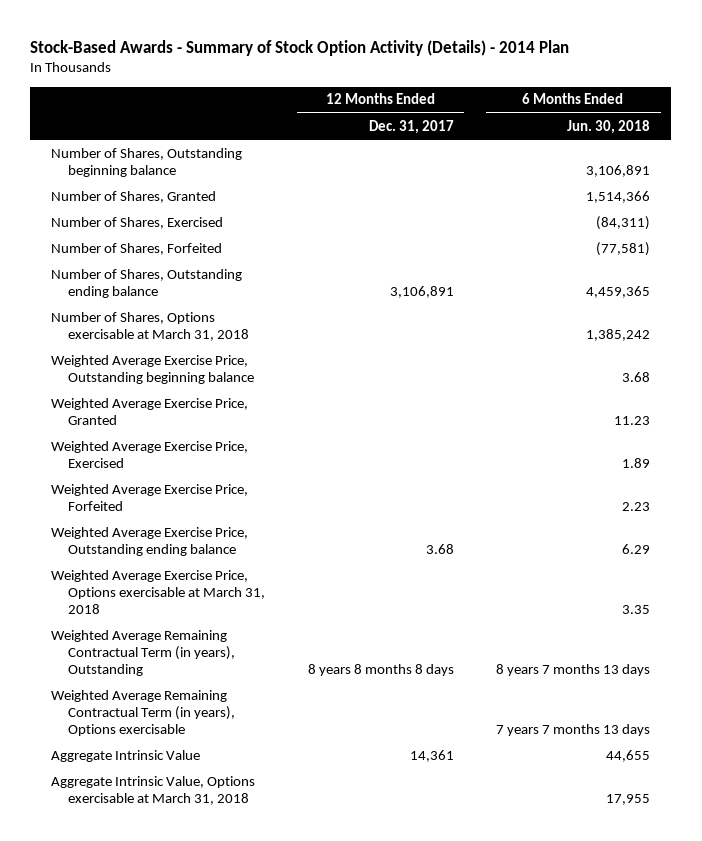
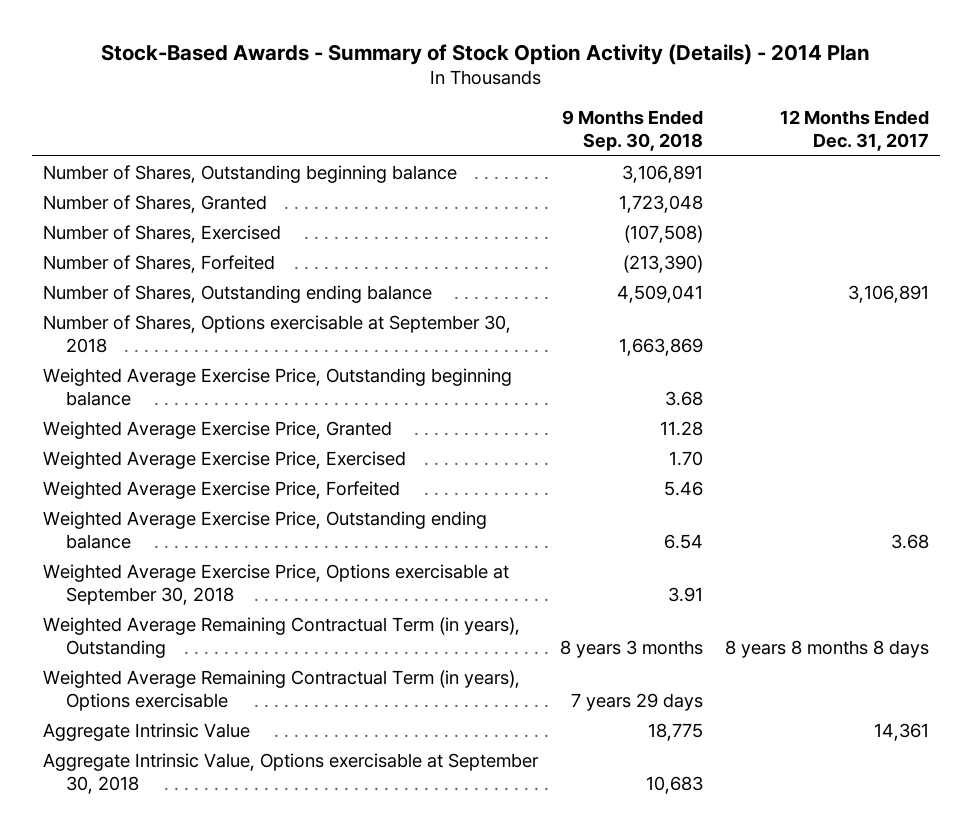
- | 12 Months Ended Dec. 31, 2017 | 6 Months Ended Jun. 30, 2018
+ | 9 Months Ended Sep. 30, 2018 | 12 Months Ended Dec. 31, 2017
- Number of Shares, Options exercisable at March 31, 2018 | | 1,385,242
+ Number of Shares, Options exercisable at September 30, 2018 | 1,663,869 |
- Weighted Average Exercise Price, Options exercisable at March 31, 2018 | | 3.35
+ Weighted Average Exercise Price, Options exercisable at September 30, 2018 | 3.91 |
- Aggregate Intrinsic Value, Options exercisable at March 31, 2018 | | 17,955
+ Aggregate Intrinsic Value, Options exercisable at September 30, 2018 | 10,683 |

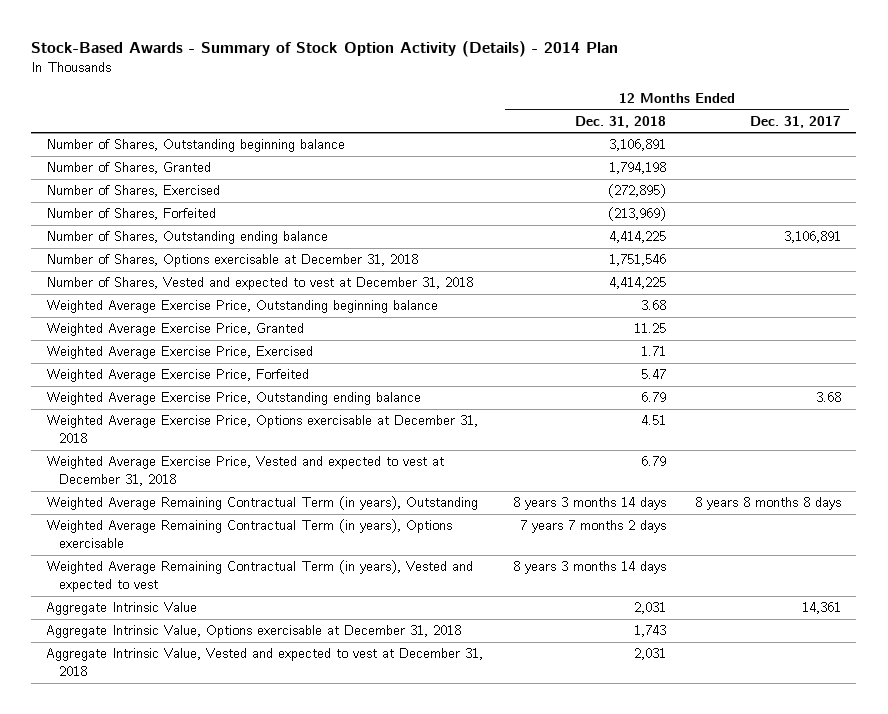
- | 9 Months Ended Sep. 30, 2018 | 12 Months Ended Dec. 31, 2017
+ | 12 Months Ended Dec. 31, 2018 | 12 Months Ended Dec. 31, 2017
- Number of Shares, Options exercisable at September 30, 2018 | 1,663,869 |
+ Number of Shares, Options exercisable at December 31, 2018 | 1,751,546 |
+ Number of Shares, Vested and expected to vest at December 31, 2018 | 4,414,225 |
- Weighted Average Exercise Price, Options exercisable at September 30, 2018 | 3.91 |
+ Weighted Average Exercise Price, Options exercisable at December 31, 2018 | 4.51 |
+ Weighted Average Exercise Price, Vested and expected to vest at December 31, 2018 | 6.79 |
+ Weighted Average Remaining Contractual Term (in years), Vested and expected to vest | 8 years 3 months 14 days |
- Aggregate Intrinsic Value, Options exercisable at September 30, 2018 | 10,683 |
+ Aggregate Intrinsic Value, Options exercisable at December 31, 2018 | 1,743 |
+ Aggregate Intrinsic Value, Vested and expected to vest at December 31, 2018 | 2,031 |

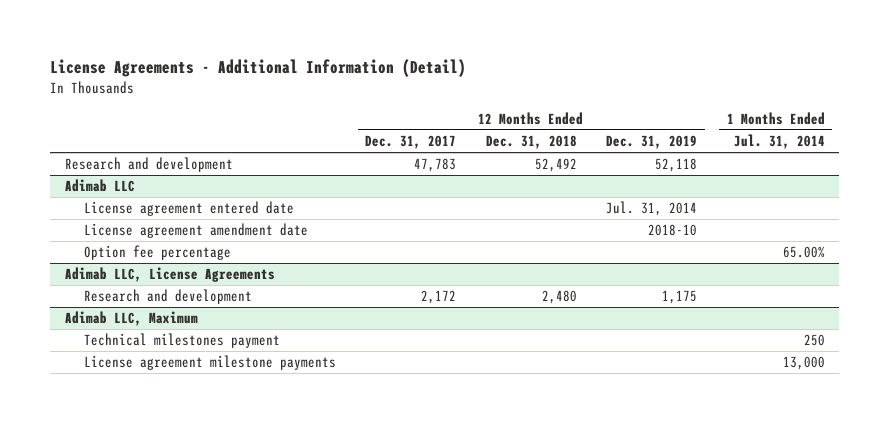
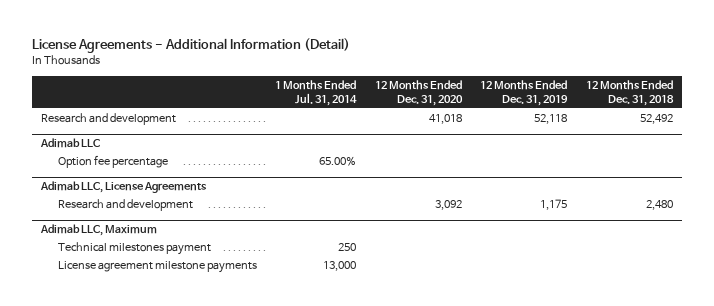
- | 12 Months Ended Dec. 31, 2017 | 12 Months Ended Dec. 31, 2018 | 12 Months Ended Dec. 31, 2019 | 1 Months Ended Jul. 31, 2014
+ | 1 Months Ended Jul. 31, 2014 | 12 Months Ended Dec. 31, 2020 | 12 Months Ended Dec. 31, 2019 | 12 Months Ended Dec. 31, 2018
@ Adimab LLC
- License agreement entered date | | | Jul. 31, 2014 |
- License agreement amendment date | | | 2018-10 |

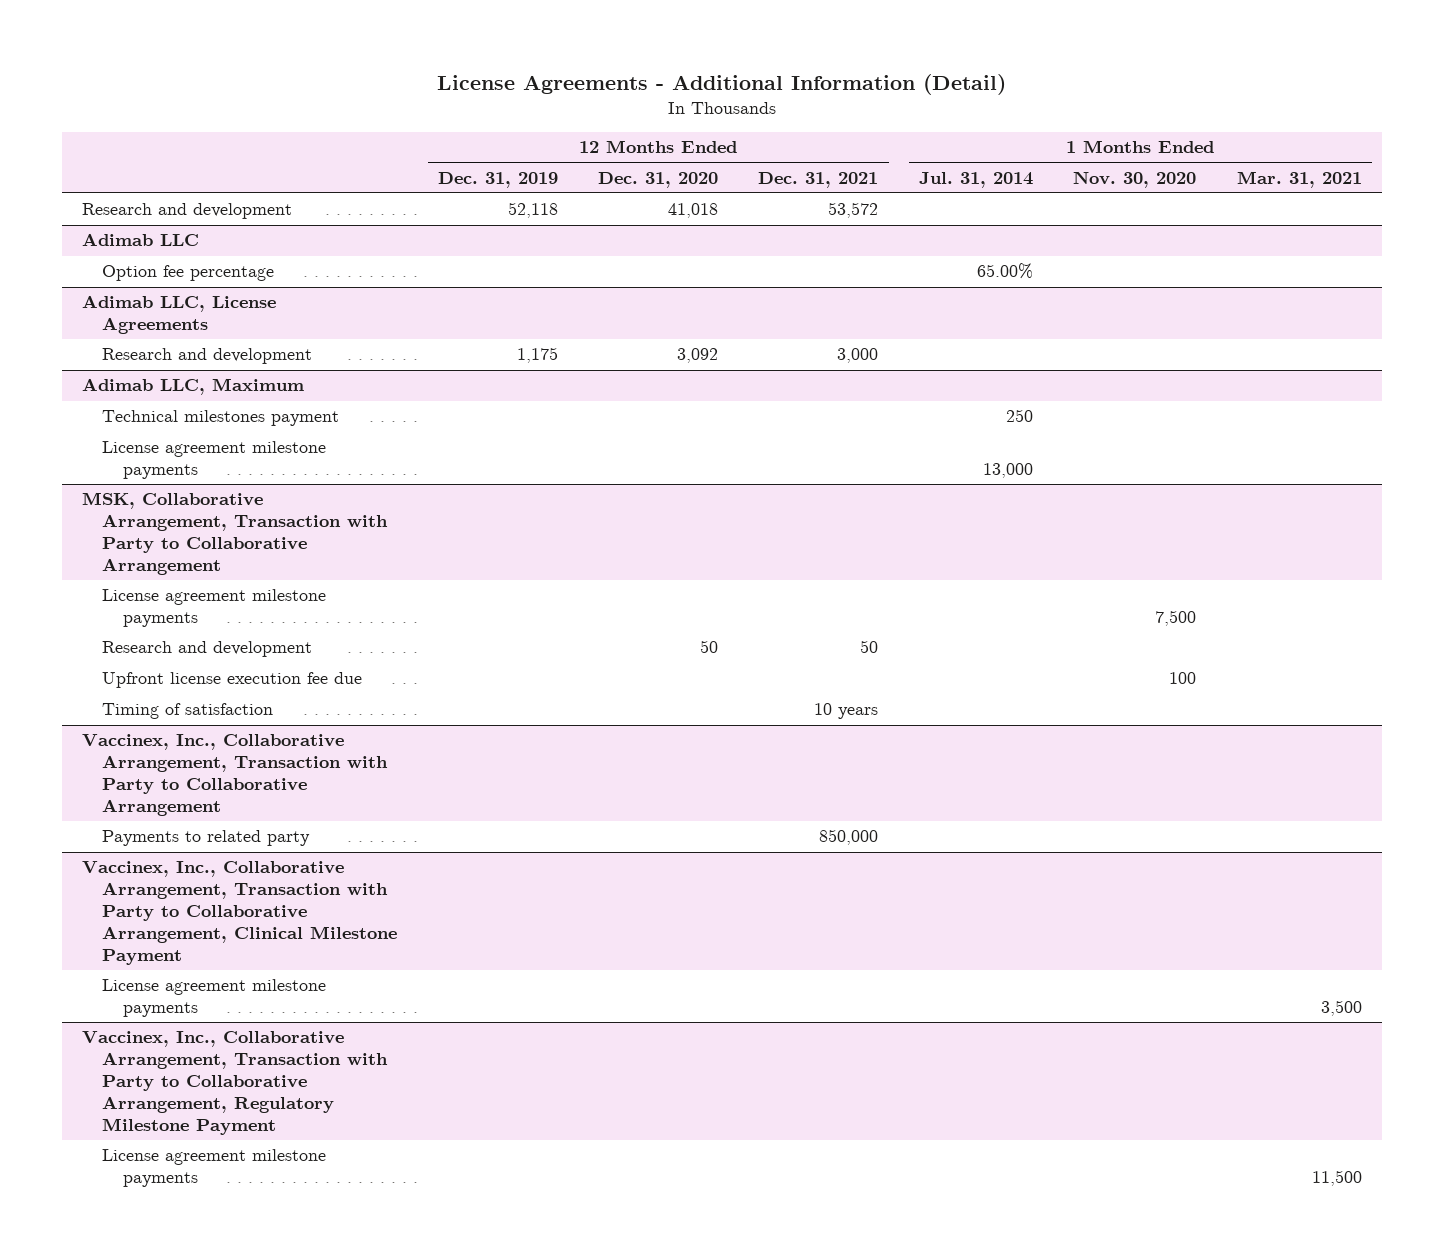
- | 1 Months Ended Jul. 31, 2014 | 12 Months Ended Dec. 31, 2020 | 12 Months Ended Dec. 31, 2019 | 12 Months Ended Dec. 31, 2018
+ | 12 Months Ended Dec. 31, 2019 | 12 Months Ended Dec. 31, 2020 | 12 Months Ended Dec. 31, 2021 | 1 Months Ended Jul. 31, 2014 | 1 Months Ended Nov. 30, 2020 | 1 Months Ended Mar. 31, 2021
+ MSK, Collaborative Arrangement, Transaction with Party to Collaborative Arrangement
+ License agreement milestone payments | | | | | 7,500 |
+ Research and development | | 50 | 50 | | |
+ Upfront license execution fee due | | | | | 100 |
+ Timing of satisfaction | | | 10 years | | |
+ Vaccinex, Inc., Collaborative Arrangement, Transaction with Party to Collaborative Arrangement
+ Payments to related party | | | 850,000 | | |
+ Vaccinex, Inc., Collaborative Arrangement, Transaction with Party to Collaborative Arrangement, Clinical Milestone Payment
+ License agreement milestone payments | | | | | | 3,500
+ Vaccinex, Inc., Collaborative Arrangement, Transaction with Party to Collaborative Arrangement, Regulatory Milestone Payment
+ License agreement milestone payments | | | | | | 11,500

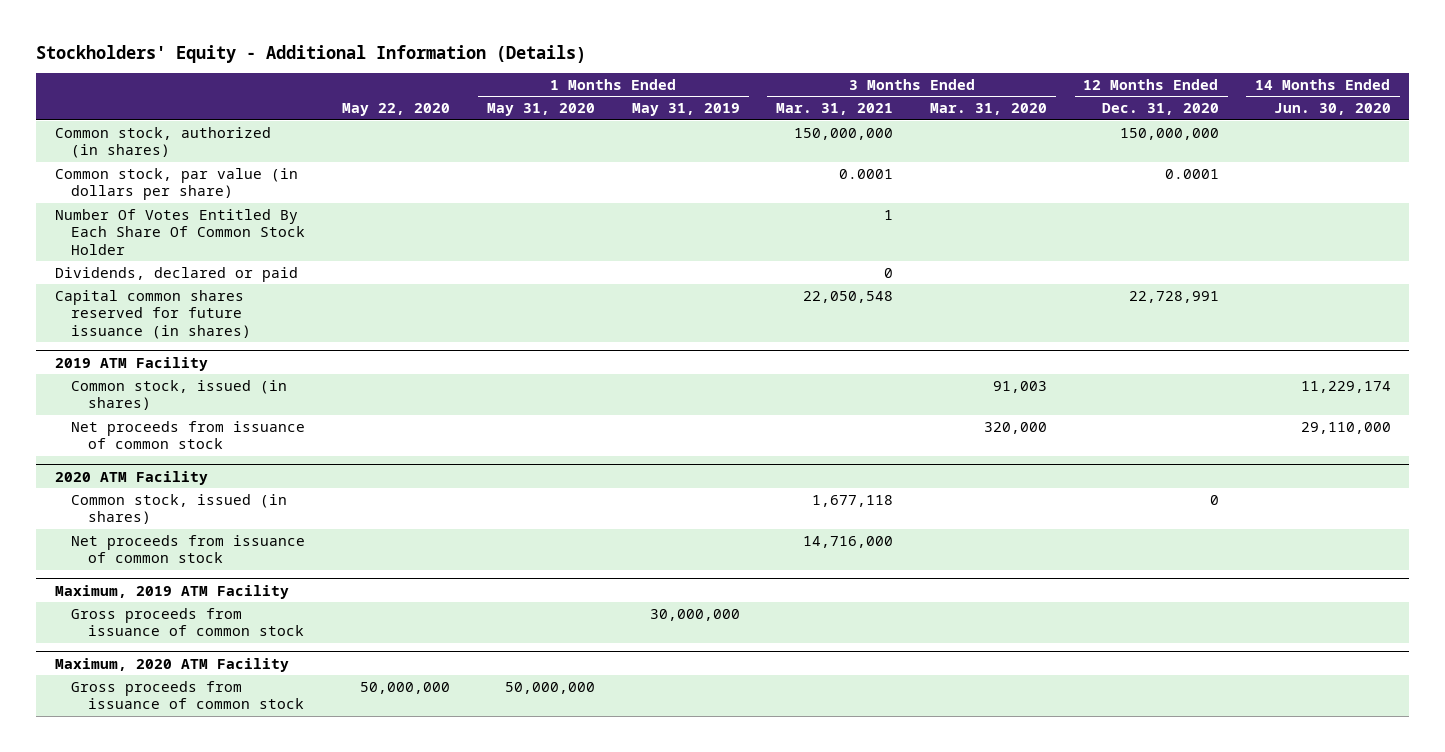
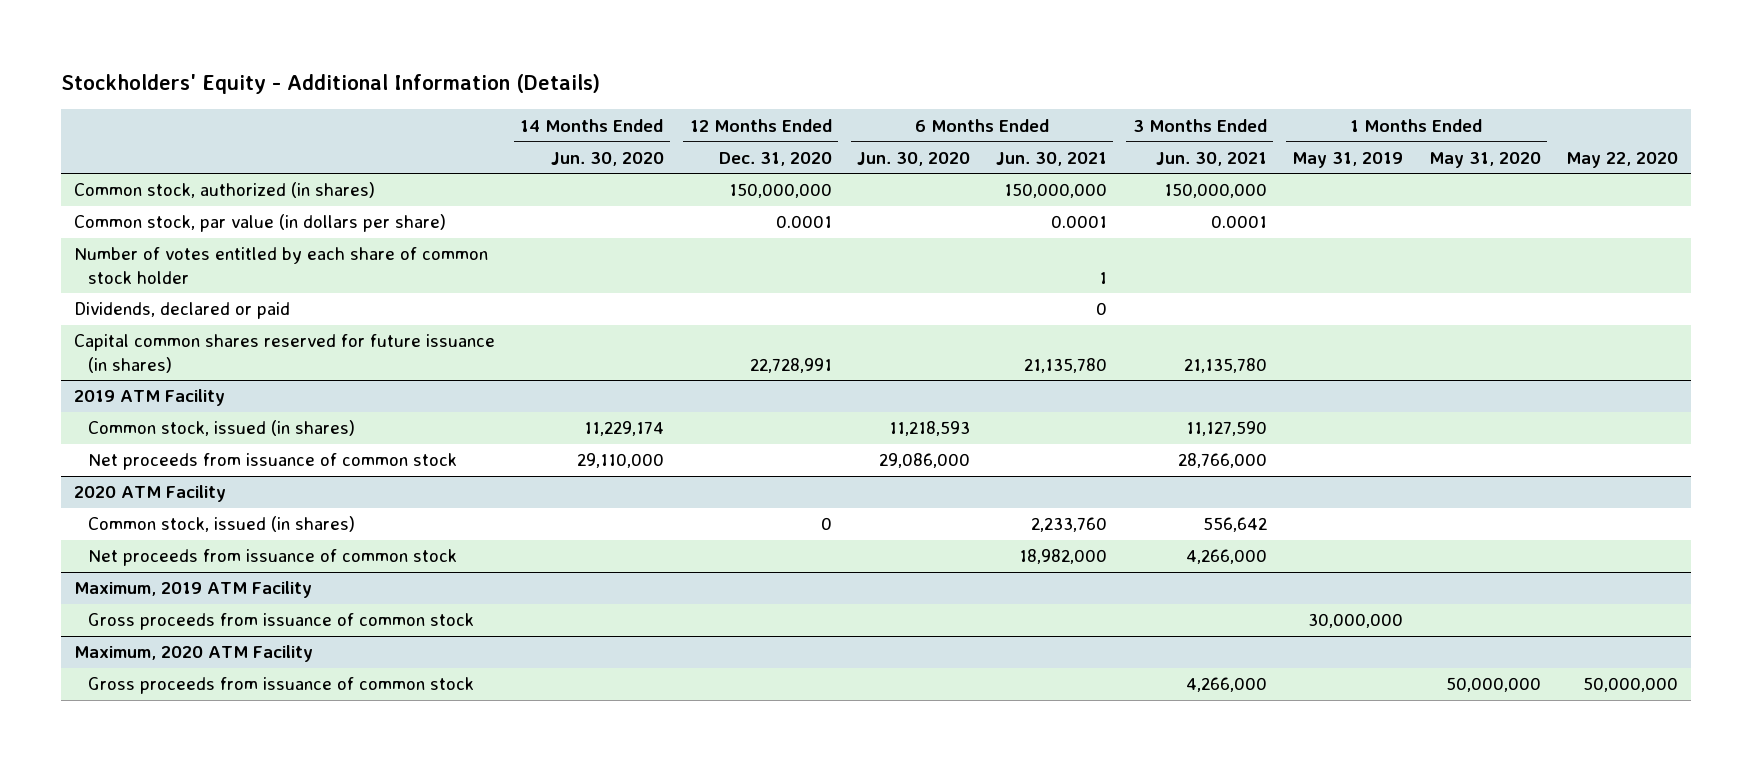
- | May 22, 2020 | 1 Months Ended May 31, 2020 | 1 Months Ended May 31, 2019 | 3 Months Ended Mar. 31, 2021 | 3 Months Ended Mar. 31, 2020 | 12 Months Ended Dec. 31, 2020 | 14 Months Ended Jun. 30, 2020
+ | 14 Months Ended Jun. 30, 2020 | 12 Months Ended Dec. 31, 2020 | 6 Months Ended Jun. 30, 2020 | 6 Months Ended Jun. 30, 2021 | 3 Months Ended Jun. 30, 2021 | 1 Months Ended May 31, 2019 | 1 Months Ended May 31, 2020 | May 22, 2020
- Number Of Votes Entitled By Each Share Of Common Stock Holder | | | | 1 | | |
+ Number of votes entitled by each share of common stock holder | | | | 1 | | | |

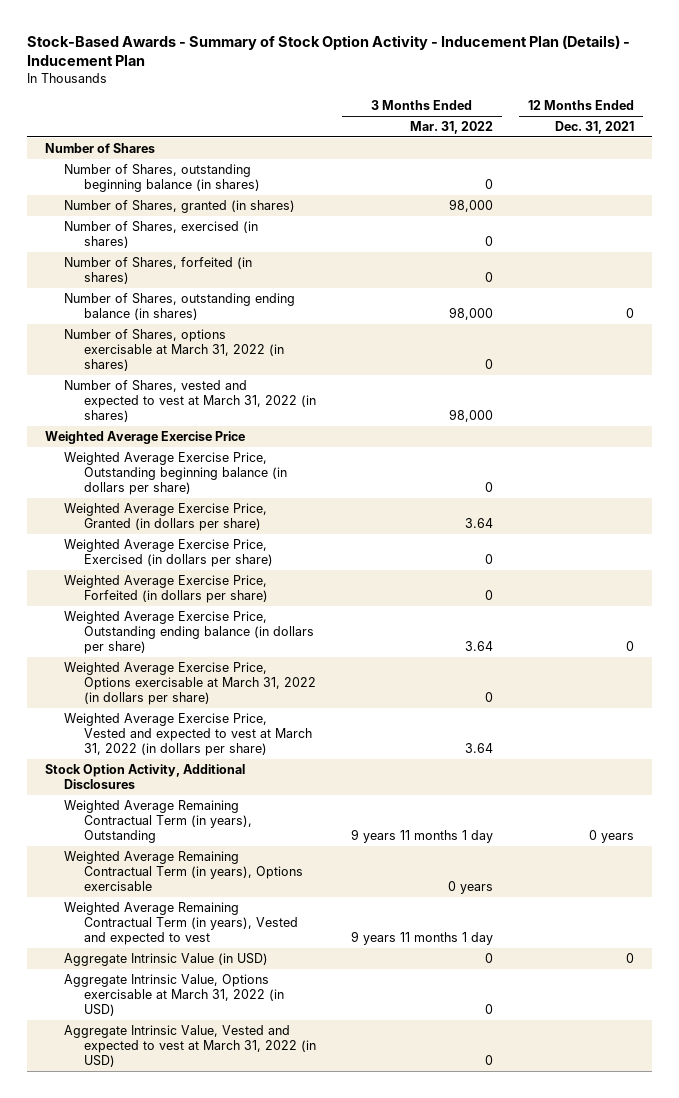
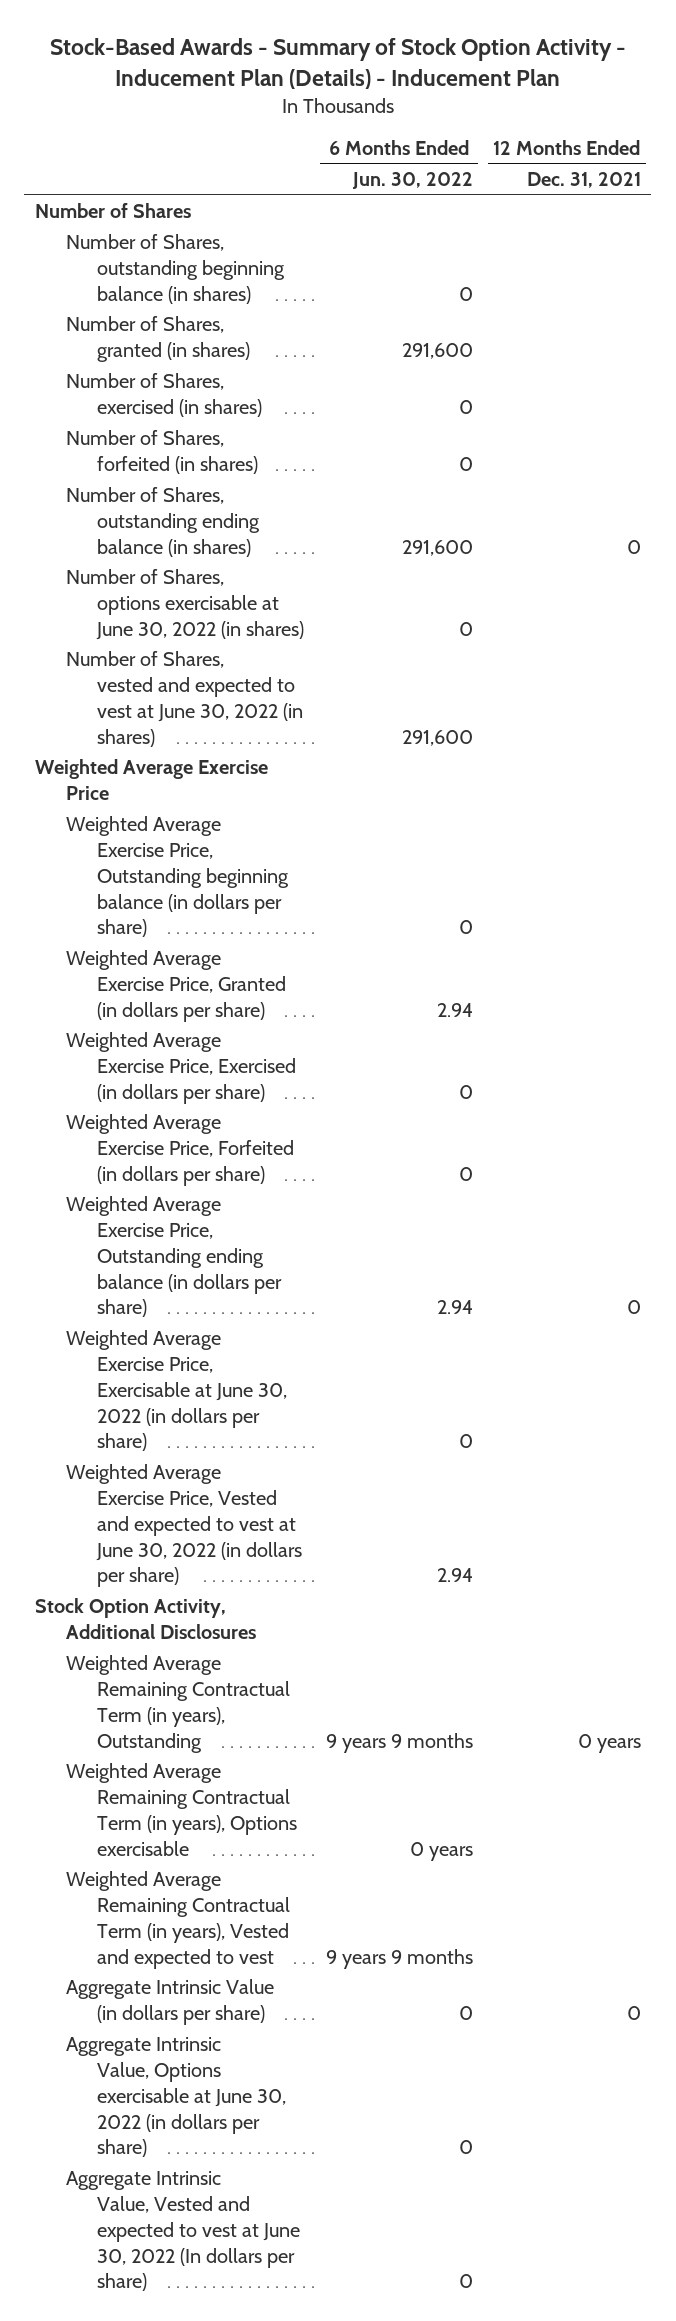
- | 3 Months Ended Mar. 31, 2022 | 12 Months Ended Dec. 31, 2021
+ | 6 Months Ended Jun. 30, 2022 | 12 Months Ended Dec. 31, 2021
- Number of Shares, options exercisable at March 31, 2022 (in shares) | 0 |
- Number of Shares, vested and expected to vest at March 31, 2022 (in shares) | 98,000 |
+ Number of Shares, options exercisable at June 30, 2022 (in shares) | 0 |
+ Number of Shares, vested and expected to vest at June 30, 2022 (in shares) | 291,600 |
- Weighted Average Exercise Price, Options exercisable at March 31, 2022 (in dollars per share) | 0 |
- Weighted Average Exercise Price, Vested and expected to vest at March 31, 2022 (in dollars per share) | 3.64 |
+ Weighted Average Exercise Price, Exercisable at June 30, 2022 (in dollars per share) | 0 |
+ Weighted Average Exercise Price, Vested and expected to vest at June 30, 2022 (in dollars per share) | 2.94 |
- Aggregate Intrinsic Value (in USD) | 0 | 0
- Aggregate Intrinsic Value, Options exercisable at March 31, 2022 (in USD) | 0 |
- Aggregate Intrinsic Value, Vested and expected to vest at March 31, 2022 (in USD) | 0 |
+ Aggregate Intrinsic Value (in dollars per share) | 0 | 0
+ Aggregate Intrinsic Value, Options exercisable at June 30, 2022 (in dollars per share) | 0 |
+ Aggregate Intrinsic Value, Vested and expected to vest at June 30, 2022 (In dollars per share) | 0 |

